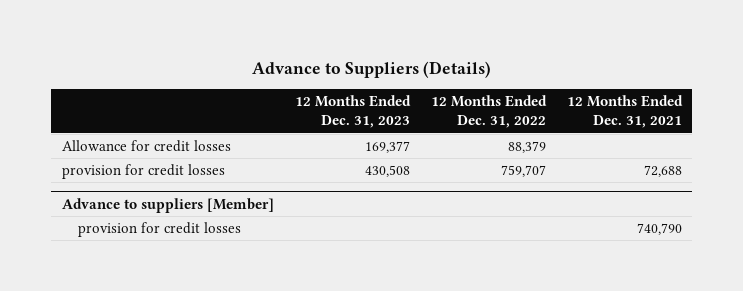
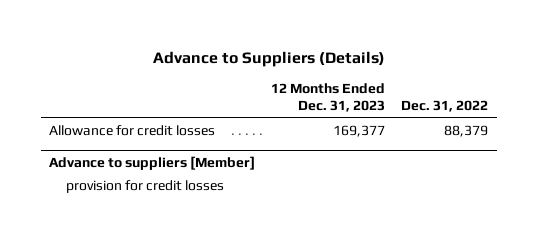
- | 12 Months Ended Dec. 31, 2023 | 12 Months Ended Dec. 31, 2022 | 12 Months Ended Dec. 31, 2021
+ | 12 Months Ended Dec. 31, 2023 | Dec. 31, 2022
- provision for credit losses | 430,508 | 759,707 | 72,688

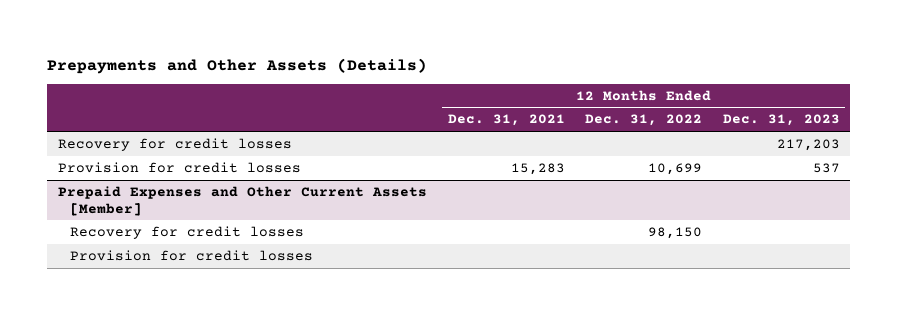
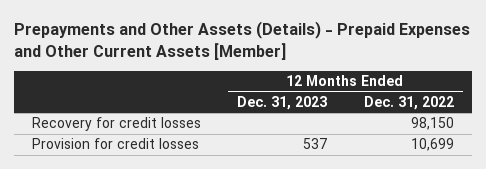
- Prepayments and Other Assets (Details)
+ Prepayments and Other Assets (Details) - Prepaid Expenses and Other Current Assets [Member]
- | 12 Months Ended Dec. 31, 2021 | 12 Months Ended Dec. 31, 2022 | 12 Months Ended Dec. 31, 2023
+ | 12 Months Ended Dec. 31, 2023 | 12 Months Ended Dec. 31, 2022
- Recovery for credit losses | | | 217,203
- Prepaid Expenses and Other Current Assets [Member]
- Provision for credit losses
moved down: Provision for credit losses | 537 | 10,699

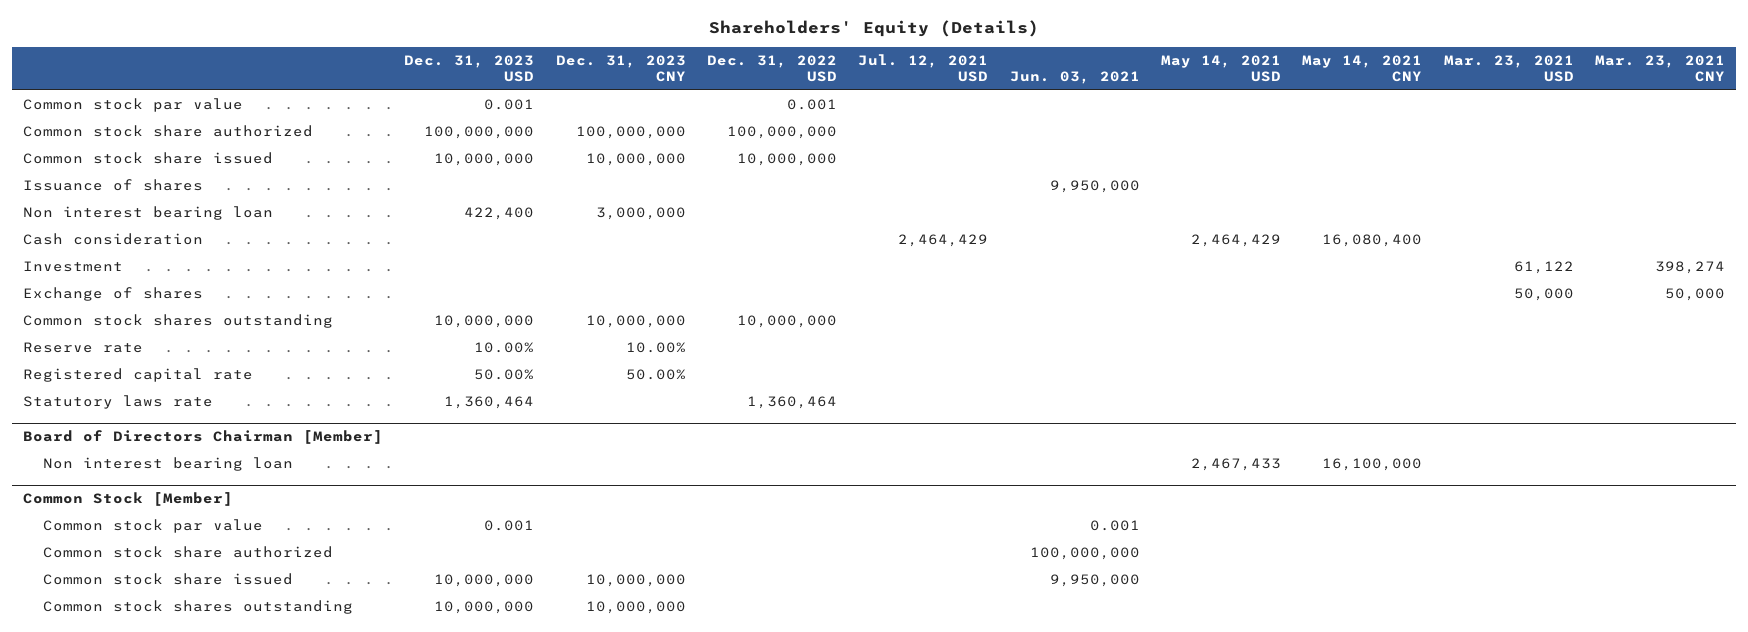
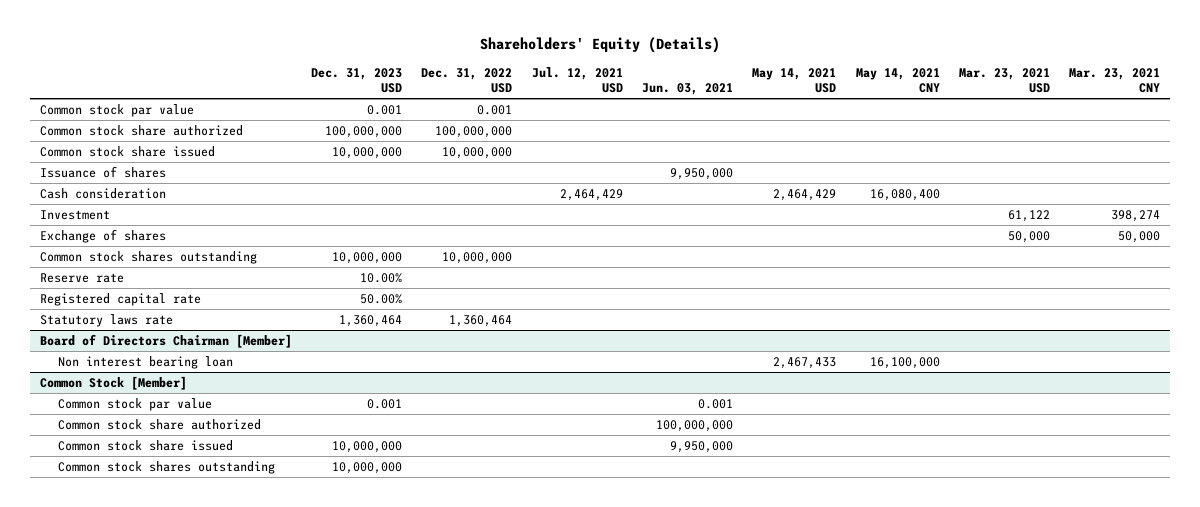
- | Dec. 31, 2023 USD | Dec. 31, 2023 CNY | Dec. 31, 2022 USD | Jul. 12, 2021 USD | Jun. 03, 2021 | May 14, 2021 USD | May 14, 2021 CNY | Mar. 23, 2021 USD | Mar. 23, 2021 CNY
+ | Dec. 31, 2023 USD | Dec. 31, 2022 USD | Jul. 12, 2021 USD | Jun. 03, 2021 | May 14, 2021 USD | May 14, 2021 CNY | Mar. 23, 2021 USD | Mar. 23, 2021 CNY
- Non interest bearing loan | 422,400 | 3,000,000 | | | | | | |

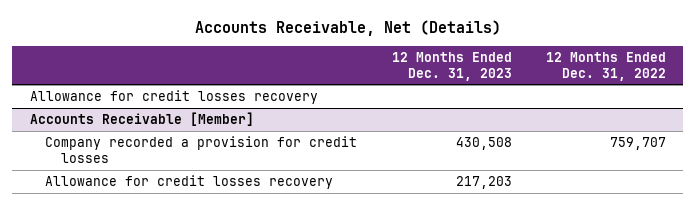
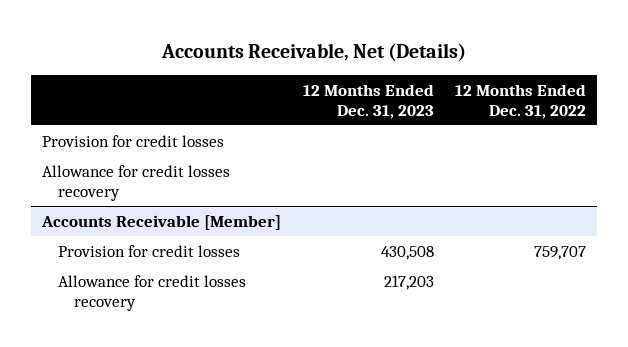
+ Provision for credit losses
@ Accounts Receivable [Member]
- Company recorded a provision for credit losses | 430,508 | 759,707
+ Provision for credit losses | 430,508 | 759,707

